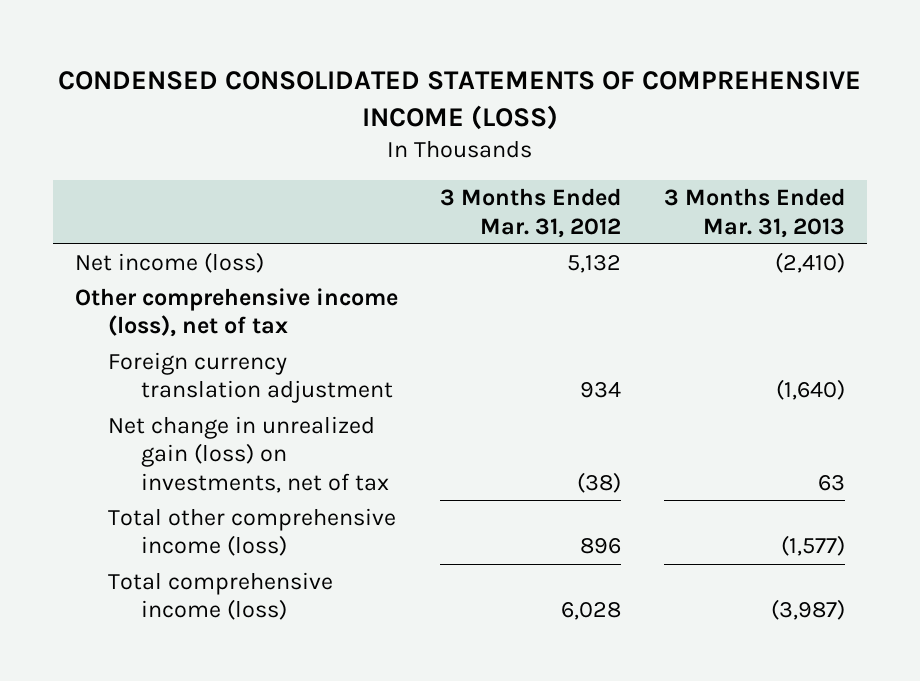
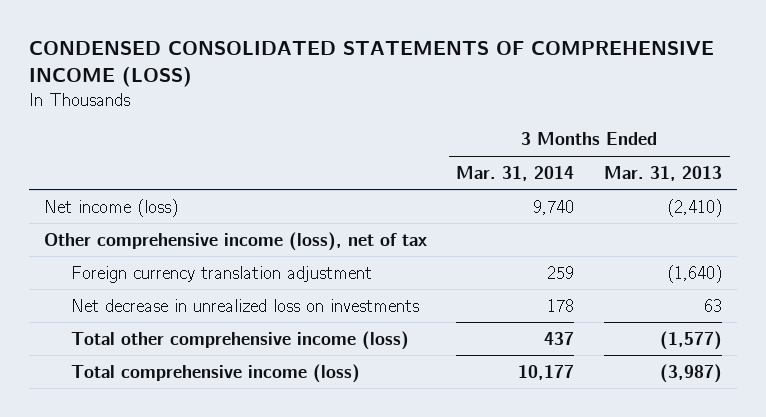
- | 3 Months Ended Mar. 31, 2012 | 3 Months Ended Mar. 31, 2013
+ | 3 Months Ended Mar. 31, 2014 | 3 Months Ended Mar. 31, 2013
- Net change in unrealized gain (loss) on investments, net of tax | (38) | 63
+ Net decrease in unrealized loss on investments | 178 | 63

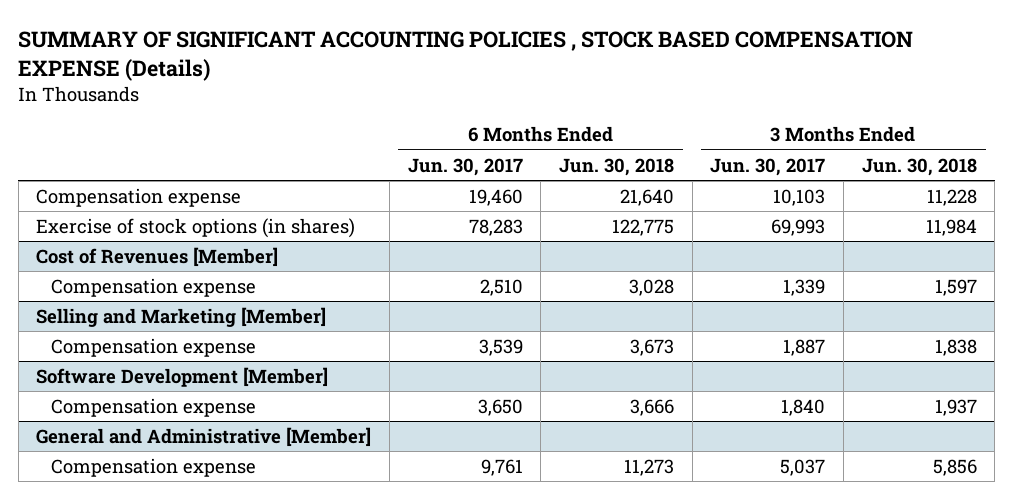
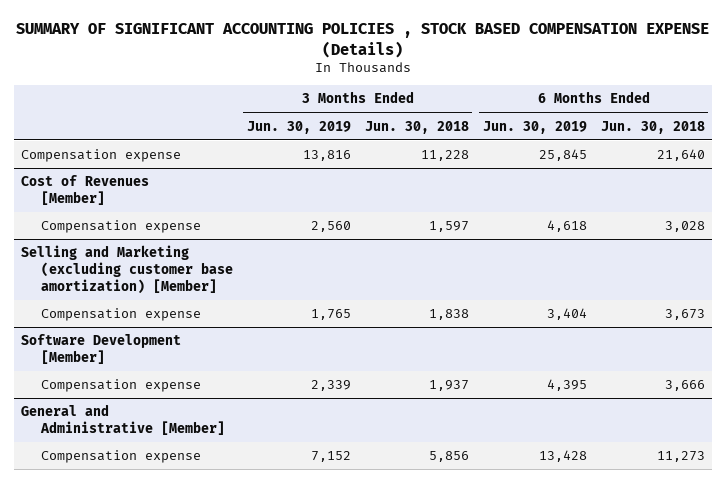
- | 6 Months Ended Jun. 30, 2017 | 6 Months Ended Jun. 30, 2018 | 3 Months Ended Jun. 30, 2017 | 3 Months Ended Jun. 30, 2018
+ | 3 Months Ended Jun. 30, 2019 | 3 Months Ended Jun. 30, 2018 | 6 Months Ended Jun. 30, 2019 | 6 Months Ended Jun. 30, 2018
- Exercise of stock options (in shares) | 78,283 | 122,775 | 69,993 | 11,984
- Selling and Marketing [Member]
+ Selling and Marketing (excluding customer base amortization) [Member]

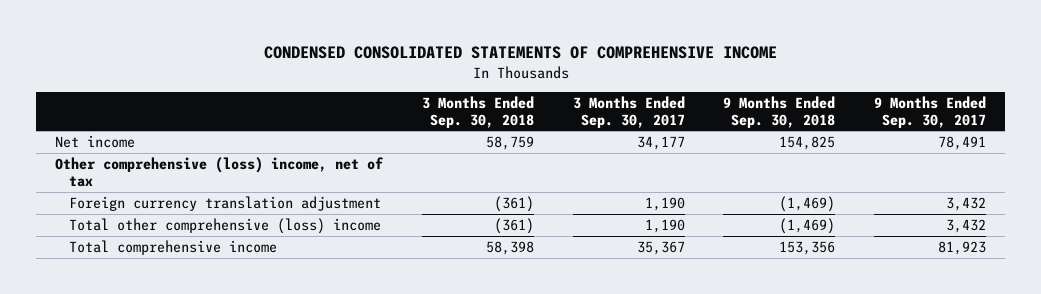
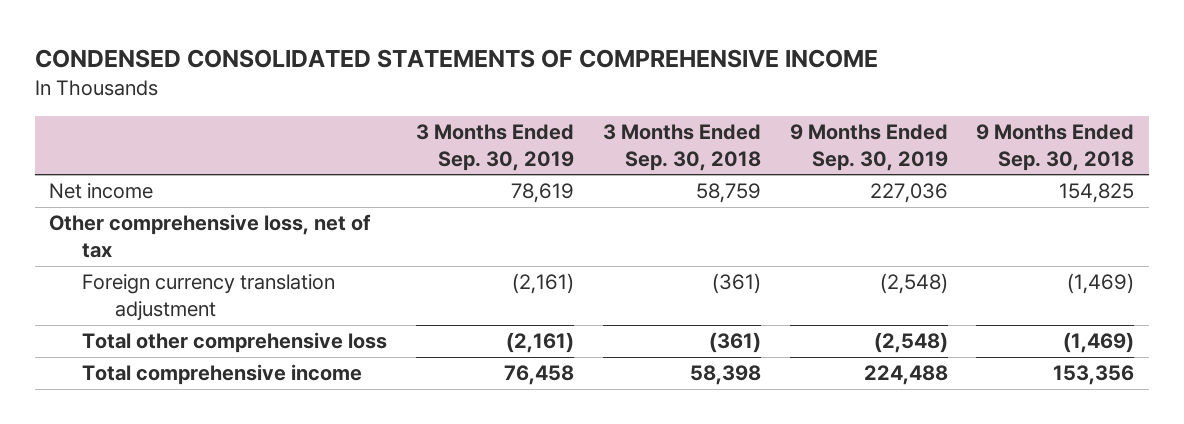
- | 3 Months Ended Sep. 30, 2018 | 3 Months Ended Sep. 30, 2017 | 9 Months Ended Sep. 30, 2018 | 9 Months Ended Sep. 30, 2017
+ | 3 Months Ended Sep. 30, 2019 | 3 Months Ended Sep. 30, 2018 | 9 Months Ended Sep. 30, 2019 | 9 Months Ended Sep. 30, 2018
- Other comprehensive (loss) income, net of tax
+ Other comprehensive loss, net of tax
- Total other comprehensive (loss) income | (361) | 1,190 | (1,469) | 3,432
+ Total other comprehensive loss | (2,161) | (361) | (2,548) | (1,469)

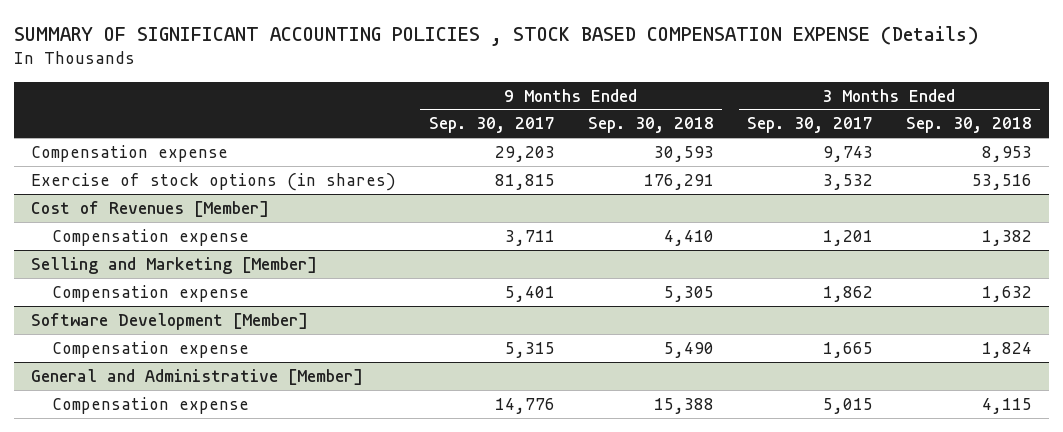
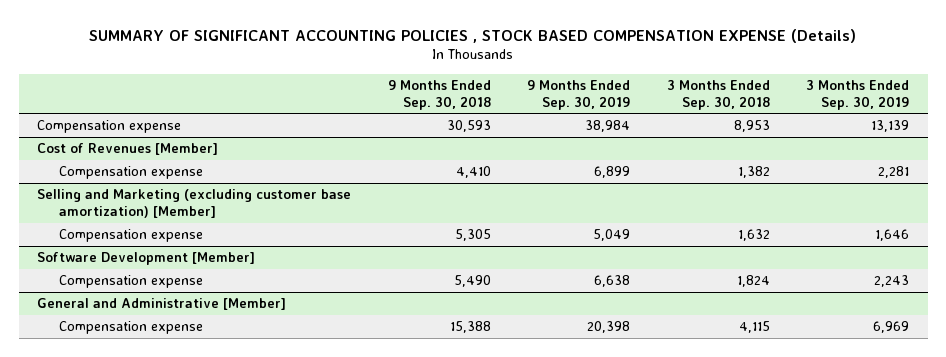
- | 9 Months Ended Sep. 30, 2017 | 9 Months Ended Sep. 30, 2018 | 3 Months Ended Sep. 30, 2017 | 3 Months Ended Sep. 30, 2018
+ | 9 Months Ended Sep. 30, 2018 | 9 Months Ended Sep. 30, 2019 | 3 Months Ended Sep. 30, 2018 | 3 Months Ended Sep. 30, 2019
- Exercise of stock options (in shares) | 81,815 | 176,291 | 3,532 | 53,516
- Selling and Marketing [Member]
+ Selling and Marketing (excluding customer base amortization) [Member]

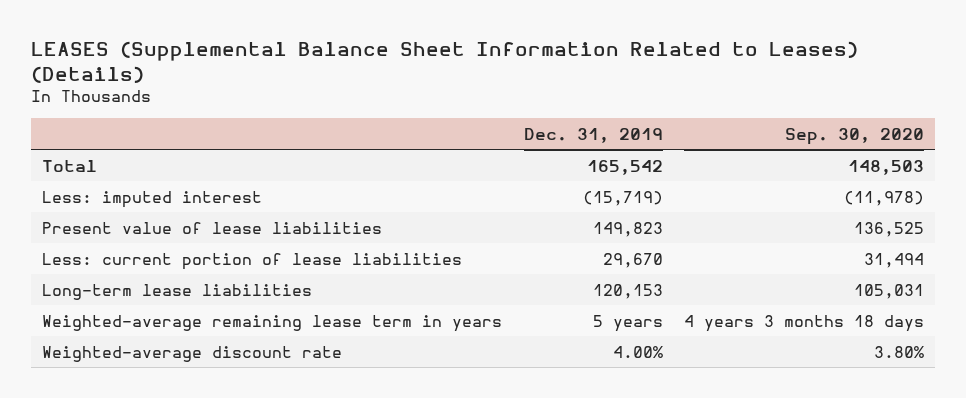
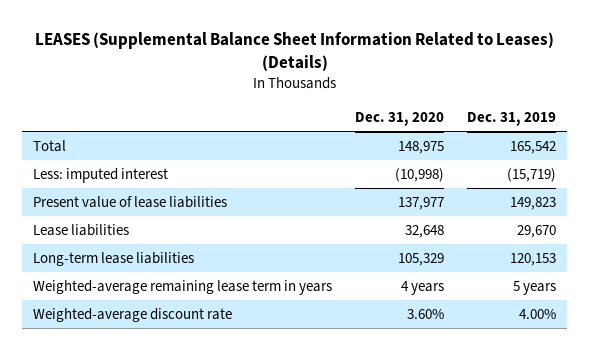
- | Dec. 31, 2019 | Sep. 30, 2020
+ | Dec. 31, 2020 | Dec. 31, 2019
- Less: current portion of lease liabilities | 29,670 | 31,494
+ Lease liabilities | 32,648 | 29,670

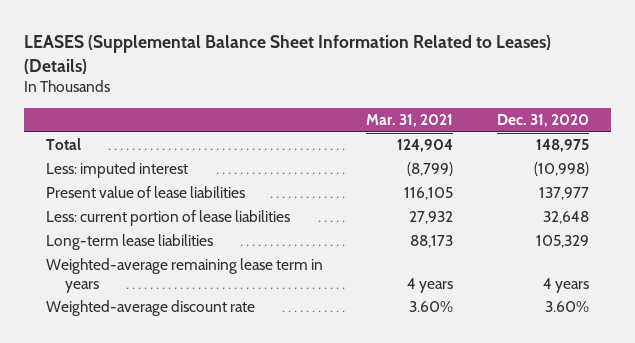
- | Dec. 31, 2020 | Dec. 31, 2019
+ | Mar. 31, 2021 | Dec. 31, 2020
- Lease liabilities | 32,648 | 29,670
+ Less: current portion of lease liabilities | 27,932 | 32,648

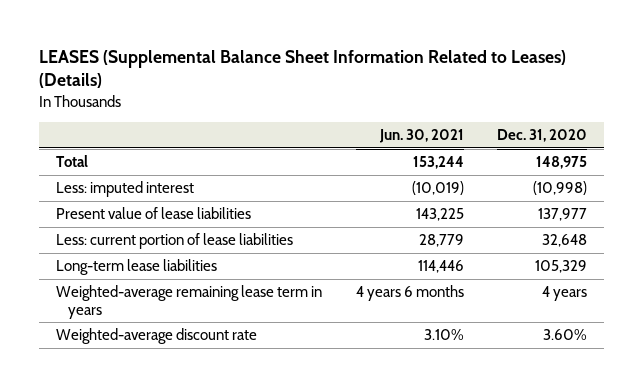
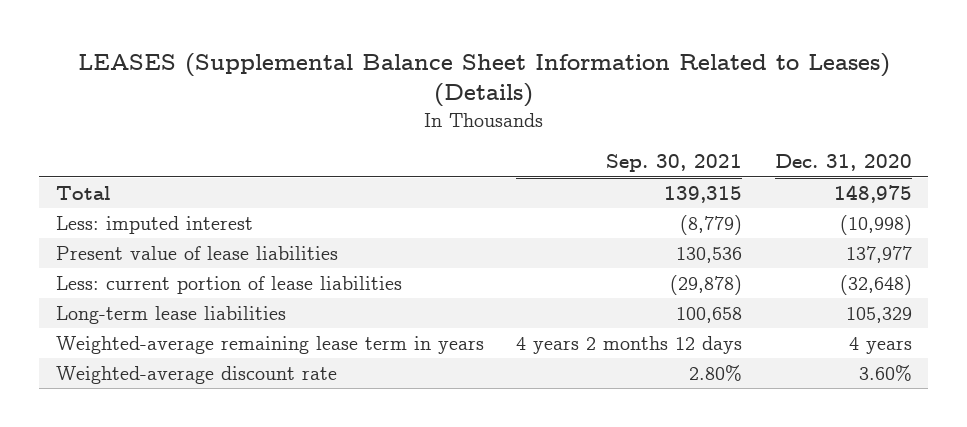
- | Jun. 30, 2021 | Dec. 31, 2020
+ | Sep. 30, 2021 | Dec. 31, 2020
- Less: current portion of lease liabilities | 28,779 | 32,648
+ Less: current portion of lease liabilities | (29,878) | (32,648)

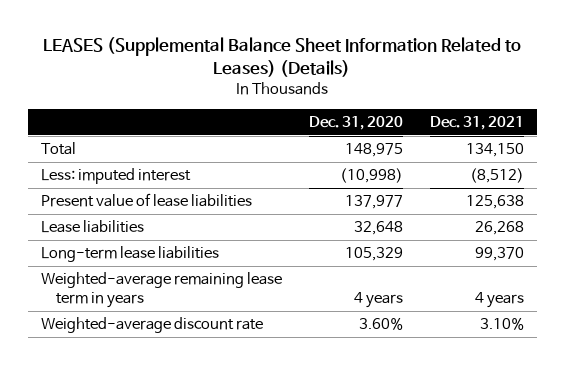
- | Sep. 30, 2021 | Dec. 31, 2020
+ | Dec. 31, 2020 | Dec. 31, 2021
- Less: current portion of lease liabilities | (29,878) | (32,648)
+ Lease liabilities | 32,648 | 26,268

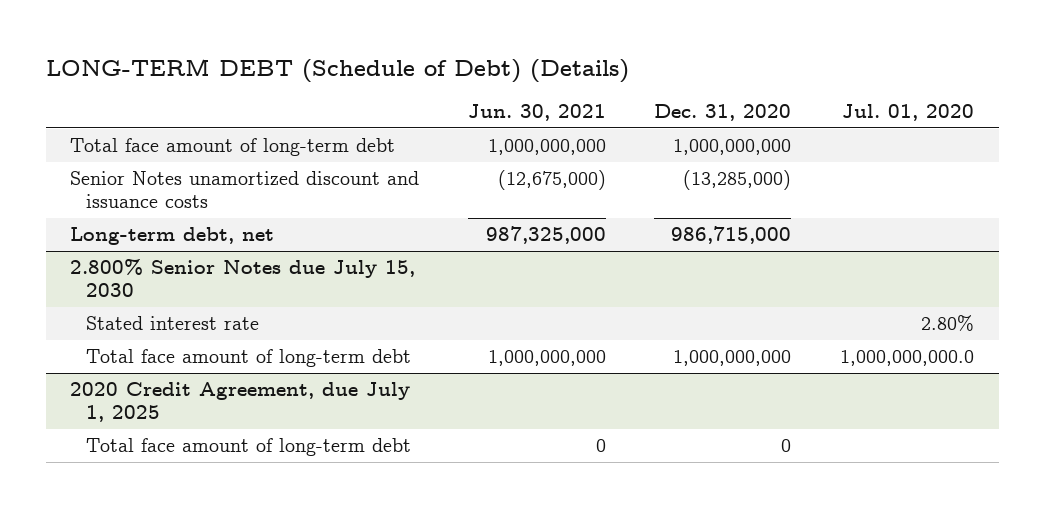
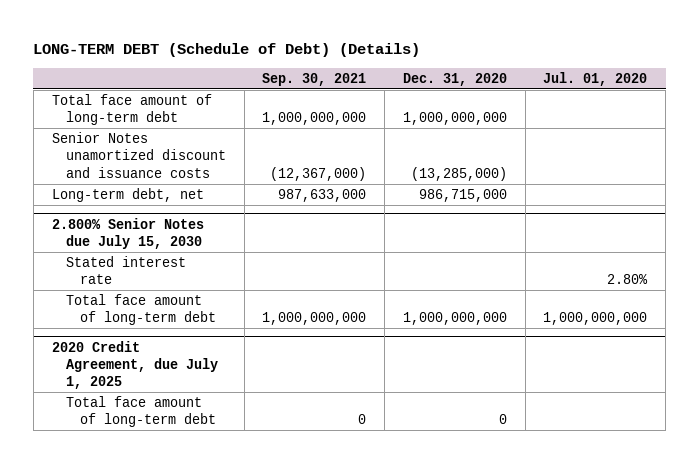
- | Jun. 30, 2021 | Dec. 31, 2020 | Jul. 01, 2020
+ | Sep. 30, 2021 | Dec. 31, 2020 | Jul. 01, 2020
@ 2.800% Senior Notes due July 15, 2030
- Total face amount of long-term debt | 1,000,000,000 | 1,000,000,000 | 1,000,000,000.0
+ Total face amount of long-term debt | 1,000,000,000 | 1,000,000,000 | 1,000,000,000

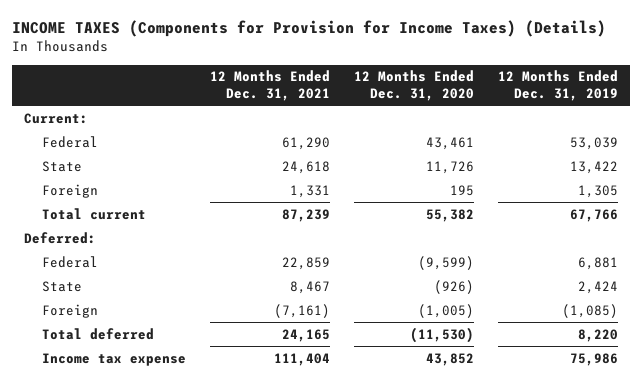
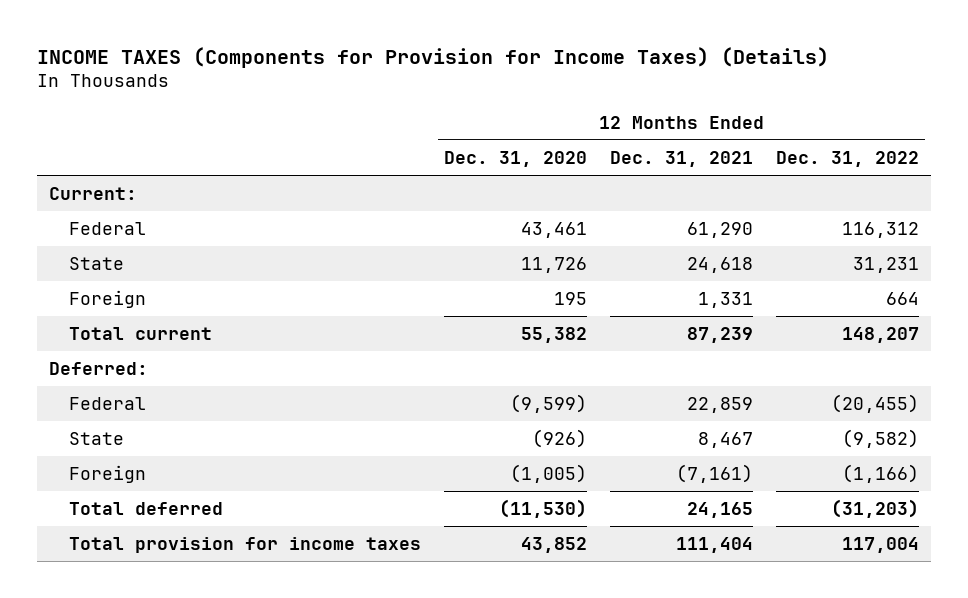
- | 12 Months Ended Dec. 31, 2021 | 12 Months Ended Dec. 31, 2020 | 12 Months Ended Dec. 31, 2019
+ | 12 Months Ended Dec. 31, 2020 | 12 Months Ended Dec. 31, 2021 | 12 Months Ended Dec. 31, 2022
- Income tax expense | 111,404 | 43,852 | 75,986
+ Total provision for income taxes | 43,852 | 111,404 | 117,004

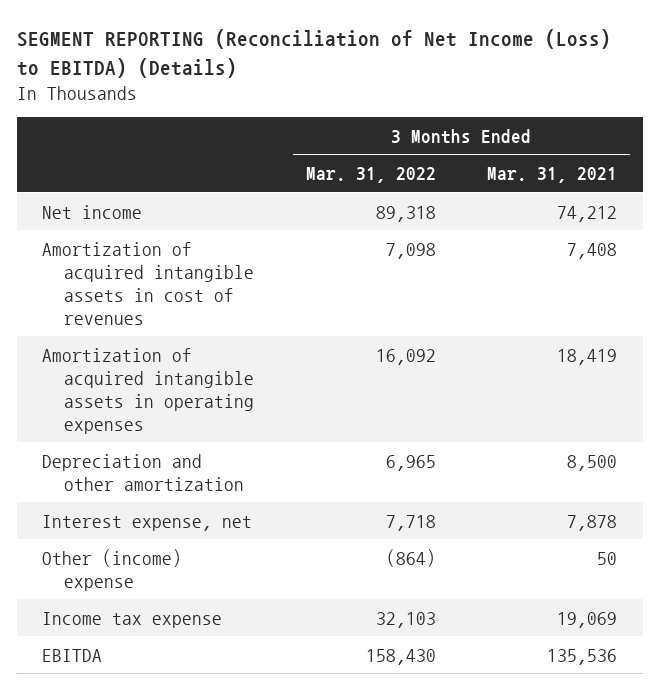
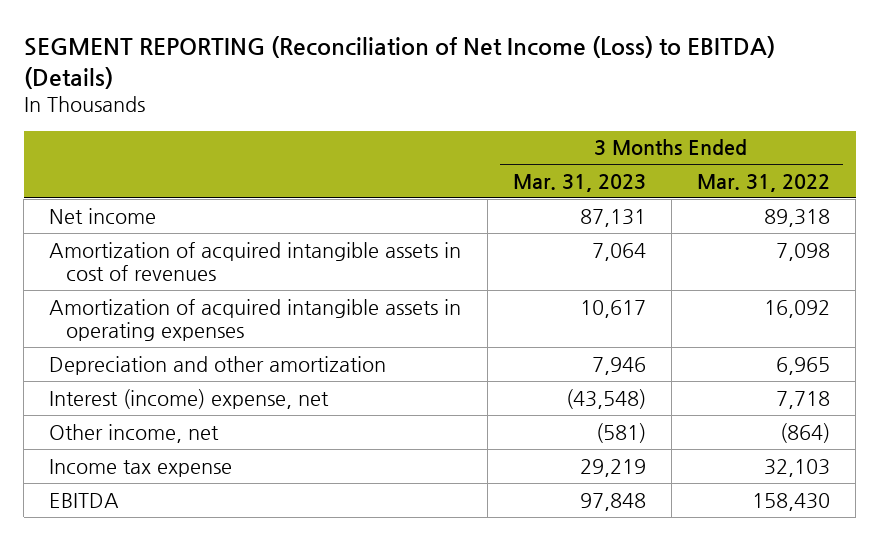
- | 3 Months Ended Mar. 31, 2022 | 3 Months Ended Mar. 31, 2021
+ | 3 Months Ended Mar. 31, 2023 | 3 Months Ended Mar. 31, 2022
- Interest expense, net | 7,718 | 7,878
- Other (income) expense | (864) | 50
+ Interest (income) expense, net | (43,548) | 7,718
+ Other income, net | (581) | (864)

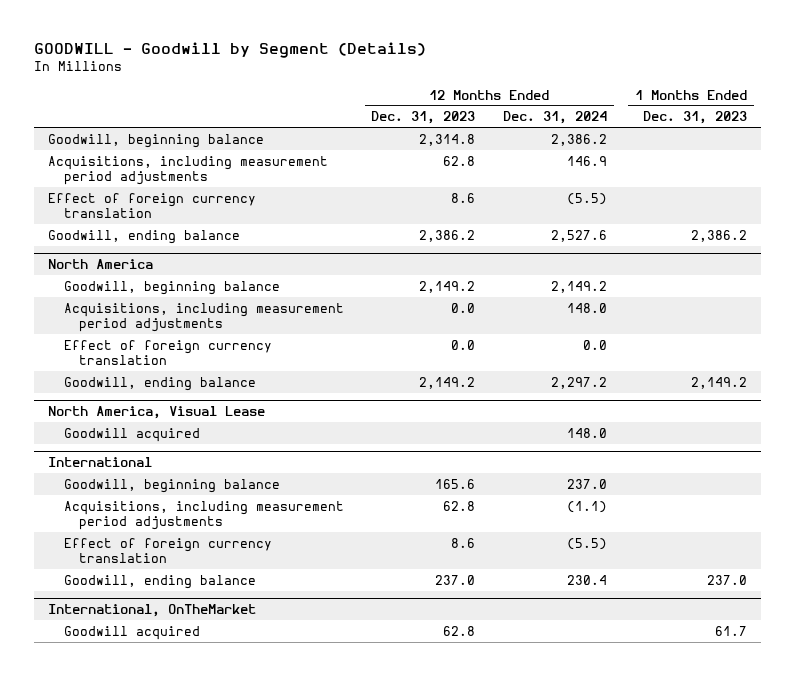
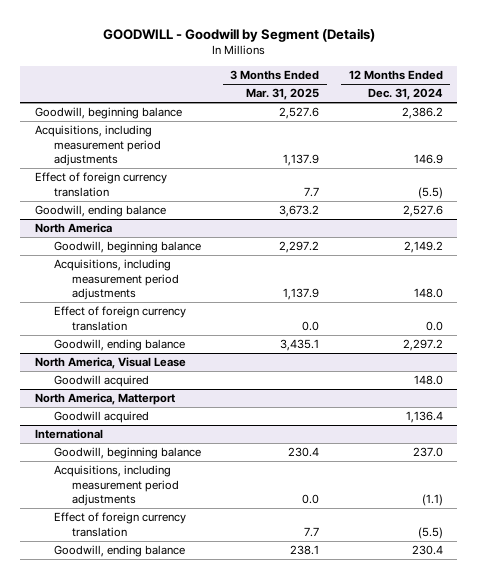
- | 12 Months Ended Dec. 31, 2023 | 12 Months Ended Dec. 31, 2024 | 1 Months Ended Dec. 31, 2023
+ | 3 Months Ended Mar. 31, 2025 | 12 Months Ended Dec. 31, 2024
+ North America, Matterport
+ Goodwill acquired | | 1,136.4
- International, OnTheMarket
- Goodwill acquired | 62.8 | | 61.7

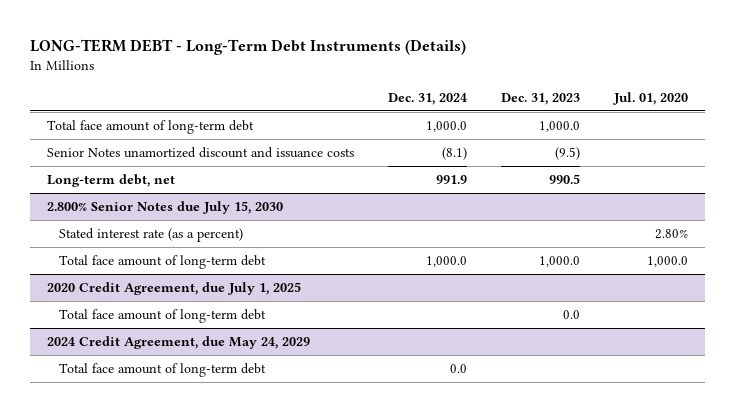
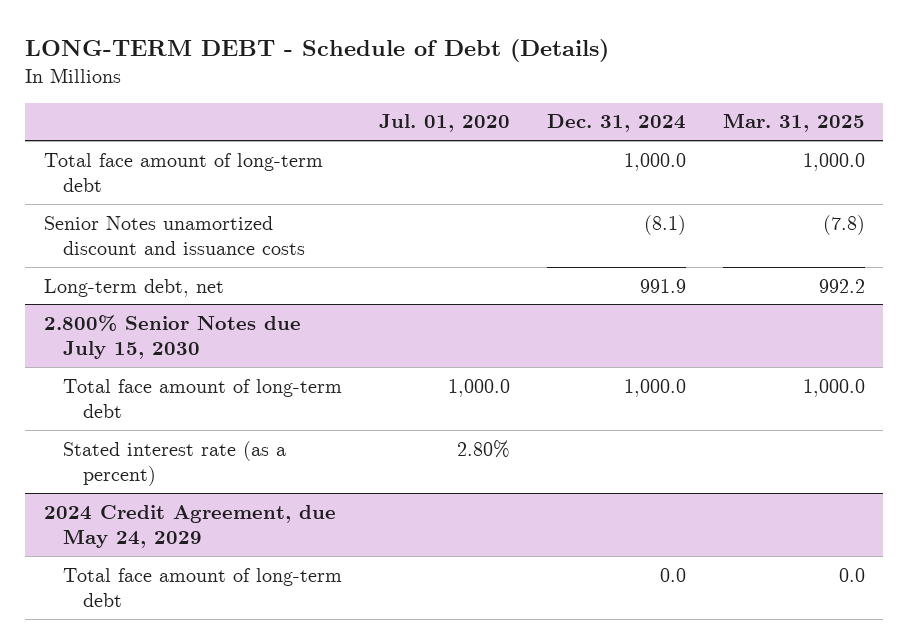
- LONG-TERM DEBT - Long-Term Debt Instruments (Details)
+ LONG-TERM DEBT - Schedule of Debt (Details)
- | Dec. 31, 2024 | Dec. 31, 2023 | Jul. 01, 2020
+ | Jul. 01, 2020 | Dec. 31, 2024 | Mar. 31, 2025
- 2020 Credit Agreement, due July 1, 2025
- Total face amount of long-term debt | | 0.0 |
@ 2.800% Senior Notes due July 15, 2030
moved down: Stated interest rate (as a percent) | 2.80% | |

